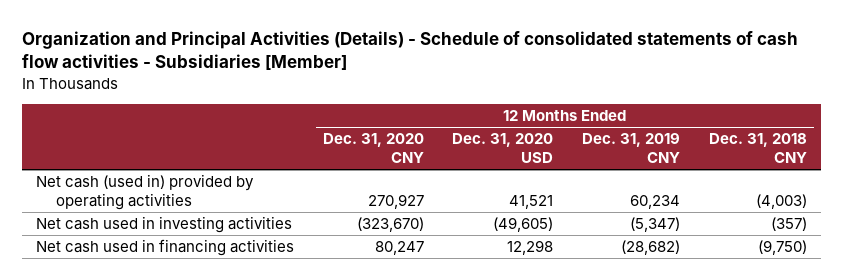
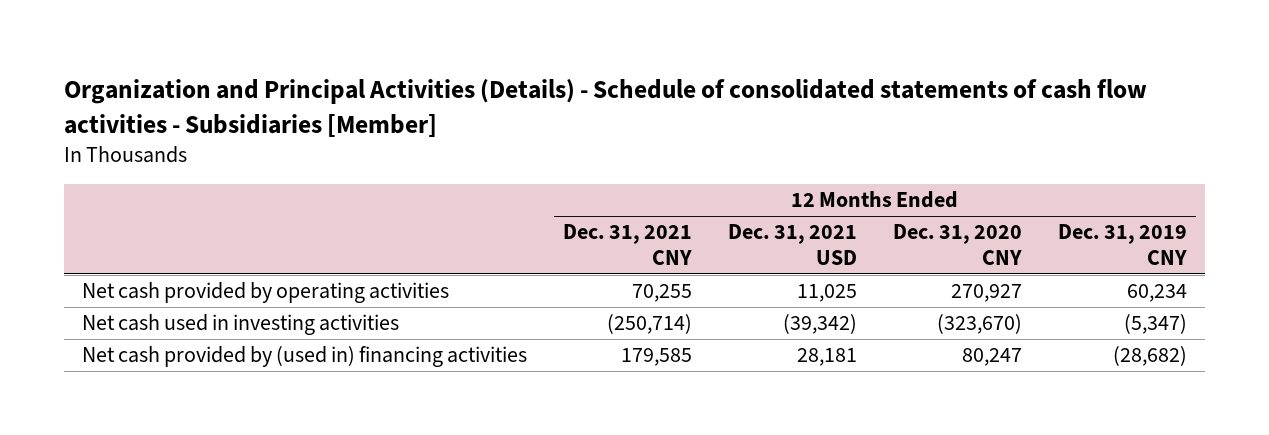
- | 12 Months Ended Dec. 31, 2020 CNY | 12 Months Ended Dec. 31, 2020 USD | 12 Months Ended Dec. 31, 2019 CNY | 12 Months Ended Dec. 31, 2018 CNY
+ | 12 Months Ended Dec. 31, 2021 CNY | 12 Months Ended Dec. 31, 2021 USD | 12 Months Ended Dec. 31, 2020 CNY | 12 Months Ended Dec. 31, 2019 CNY
- Net cash (used in) provided by operating activities | 270,927 | 41,521 | 60,234 | (4,003)
+ Net cash provided by operating activities | 70,255 | 11,025 | 270,927 | 60,234
- Net cash used in financing activities | 80,247 | 12,298 | (28,682) | (9,750)
+ Net cash provided by (used in) financing activities | 179,585 | 28,181 | 80,247 | (28,682)

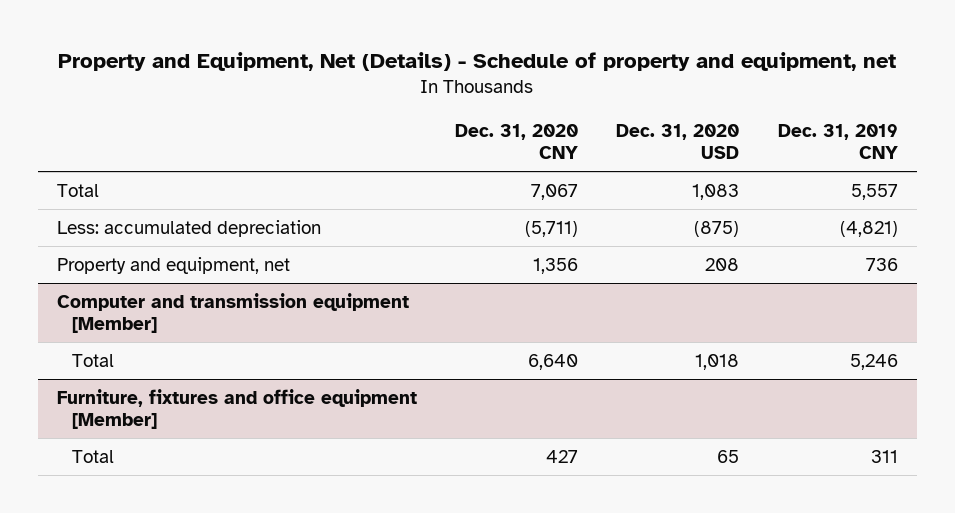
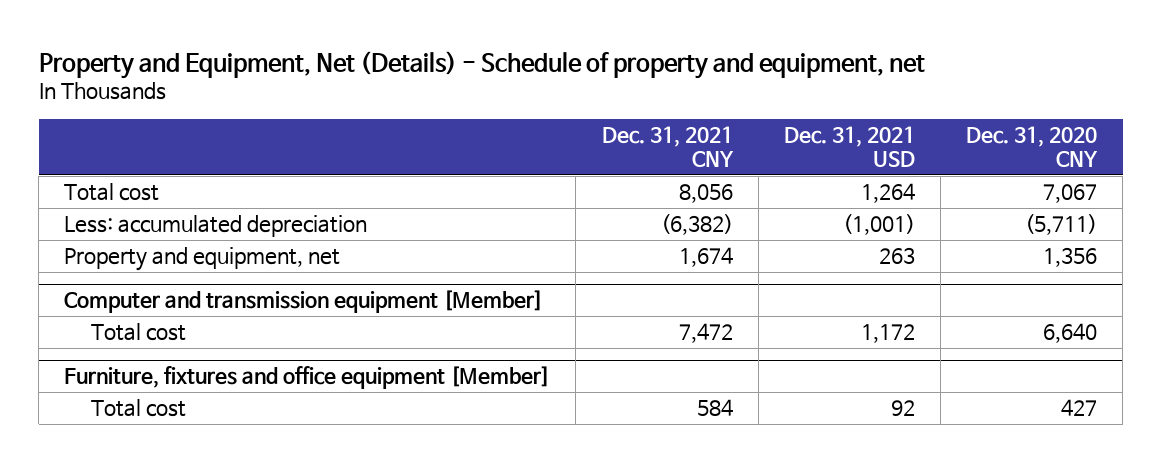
- | Dec. 31, 2020 CNY | Dec. 31, 2020 USD | Dec. 31, 2019 CNY
+ | Dec. 31, 2021 CNY | Dec. 31, 2021 USD | Dec. 31, 2020 CNY
- Total | 7,067 | 1,083 | 5,557
+ Total cost | 8,056 | 1,264 | 7,067
@ Computer and transmission equipment [Member]
- Total | 6,640 | 1,018 | 5,246
+ Total cost | 7,472 | 1,172 | 6,640
@ Furniture, fixtures and office equipment [Member]
- Total | 427 | 65 | 311
+ Total cost | 584 | 92 | 427

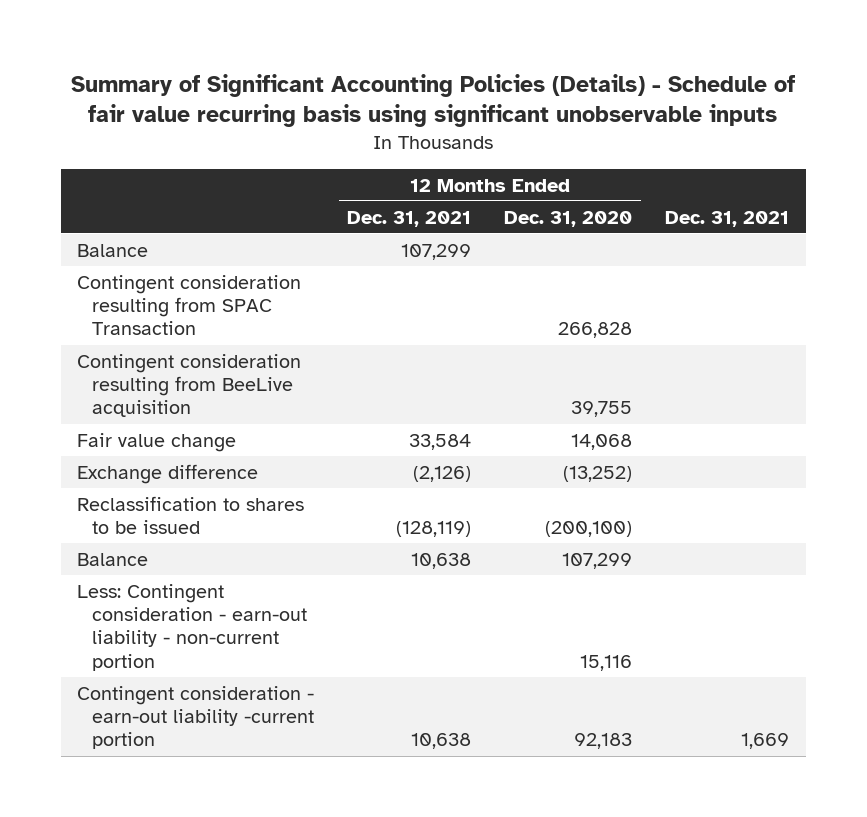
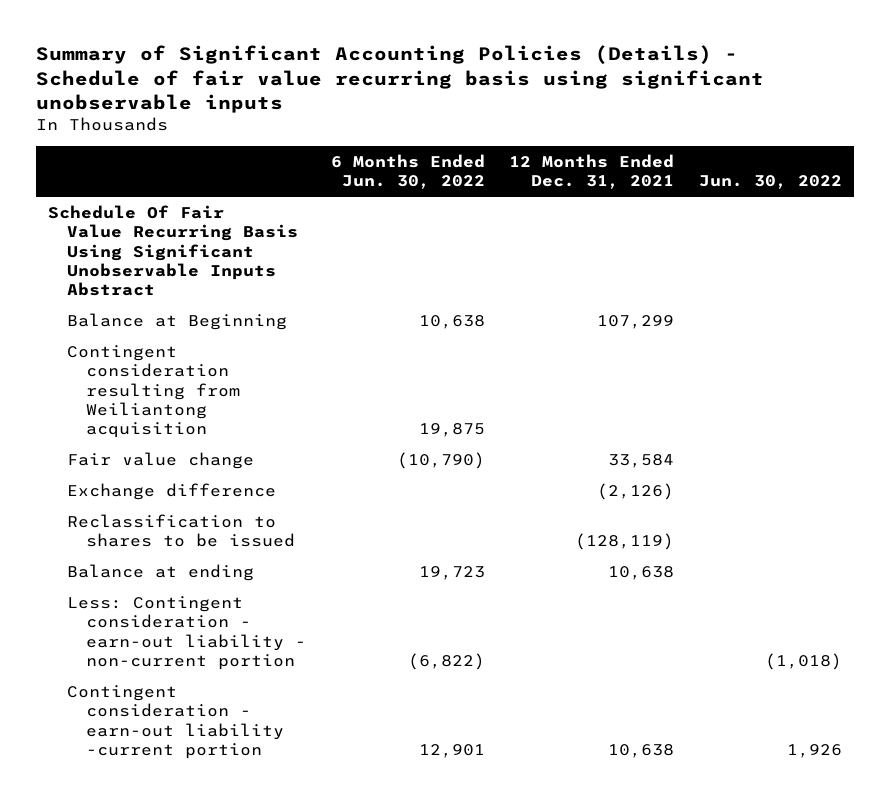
- | 12 Months Ended Dec. 31, 2021 | 12 Months Ended Dec. 31, 2020 | Dec. 31, 2021
+ | 6 Months Ended Jun. 30, 2022 | 12 Months Ended Dec. 31, 2021 | Jun. 30, 2022
- Balance | 107,299 | |
- Contingent consideration resulting from SPAC Transaction | | 266,828 |
- Contingent consideration resulting from BeeLive acquisition | | 39,755 |
+ Schedule Of Fair Value Recurring Basis Using Significant Unobservable Inputs Abstract
+ Balance at Beginning | 10,638 | 107,299 |
+ Contingent consideration resulting from Weiliantong acquisition | 19,875 | |
- Balance | 10,638 | 107,299 |
+ Balance at ending | 19,723 | 10,638 |

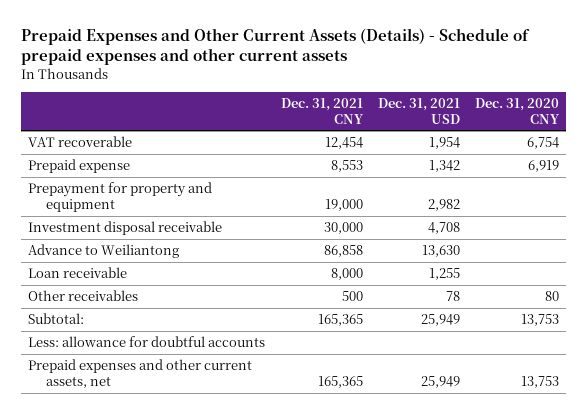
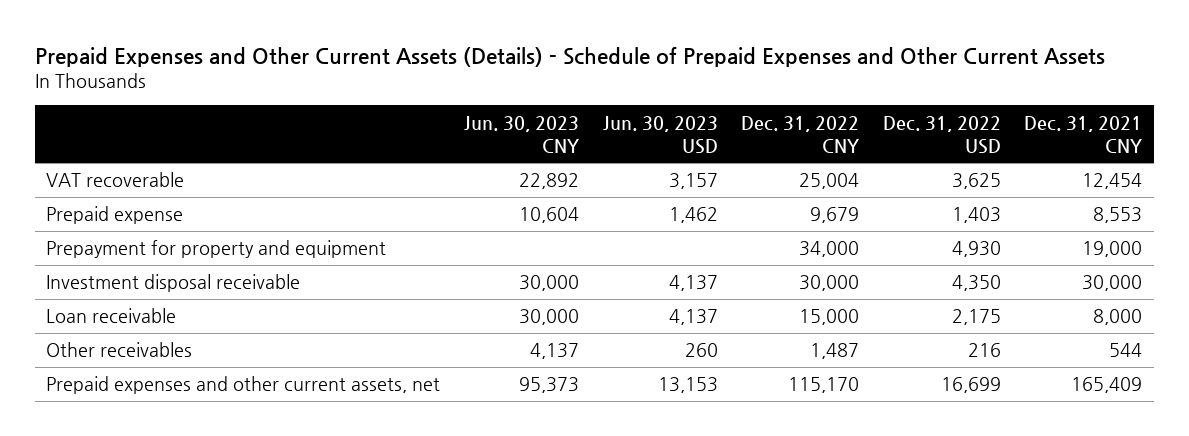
- Prepaid Expenses and Other Current Assets (Details) - Schedule of prepaid expenses and other current assets
+ Prepaid Expenses and Other Current Assets (Details) - Schedule of Prepaid Expenses and Other Current Assets
- | Dec. 31, 2021 CNY | Dec. 31, 2021 USD | Dec. 31, 2020 CNY
+ | Jun. 30, 2023 CNY | Jun. 30, 2023 USD | Dec. 31, 2022 CNY | Dec. 31, 2022 USD | Dec. 31, 2021 CNY
- Advance to Weiliantong | 86,858 | 13,630 |
- Other receivables | 500 | 78 | 80
- Subtotal: | 165,365 | 25,949 | 13,753
- Less: allowance for doubtful accounts
- Prepaid expenses and other current assets, net | 165,365 | 25,949 | 13,753
+ Other receivables | 4,137 | 260 | 1,487 | 216 | 544
+ Prepaid expenses and other current assets, net | 95,373 | 13,153 | 115,170 | 16,699 | 165,409

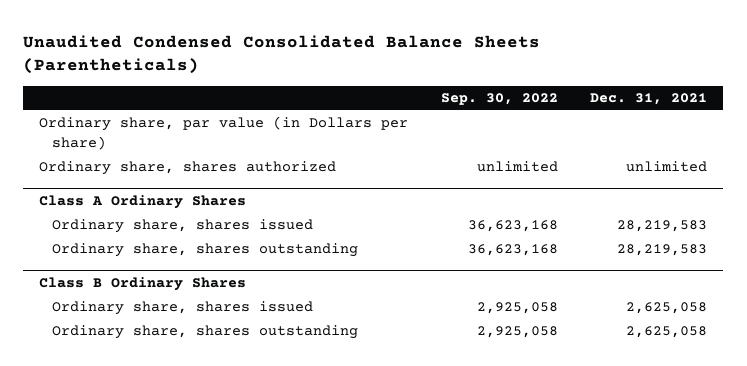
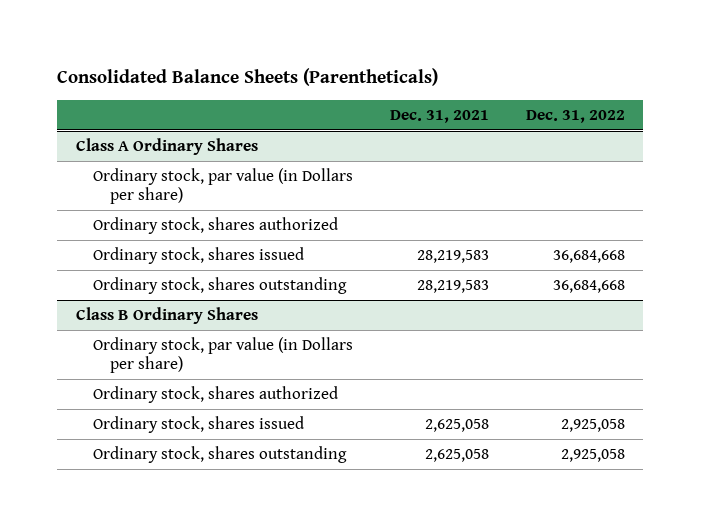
- Unaudited Condensed Consolidated Balance Sheets (Parentheticals)
+ Consolidated Balance Sheets (Parentheticals)
- | Sep. 30, 2022 | Dec. 31, 2021
+ | Dec. 31, 2021 | Dec. 31, 2022
- Ordinary share, par value (in Dollars per share)
- Ordinary share, shares authorized | unlimited | unlimited
@ Class A Ordinary Shares
- Ordinary share, shares issued | 36,623,168 | 28,219,583
- Ordinary share, shares outstanding | 36,623,168 | 28,219,583
+ Ordinary stock, par value (in Dollars per share)
+ Ordinary stock, shares authorized
+ Ordinary stock, shares issued | 28,219,583 | 36,684,668
+ Ordinary stock, shares outstanding | 28,219,583 | 36,684,668
@ Class B Ordinary Shares
- Ordinary share, shares issued | 2,925,058 | 2,625,058
- Ordinary share, shares outstanding | 2,925,058 | 2,625,058
+ Ordinary stock, par value (in Dollars per share)
+ Ordinary stock, shares authorized
+ Ordinary stock, shares issued | 2,625,058 | 2,925,058
+ Ordinary stock, shares outstanding | 2,625,058 | 2,925,058

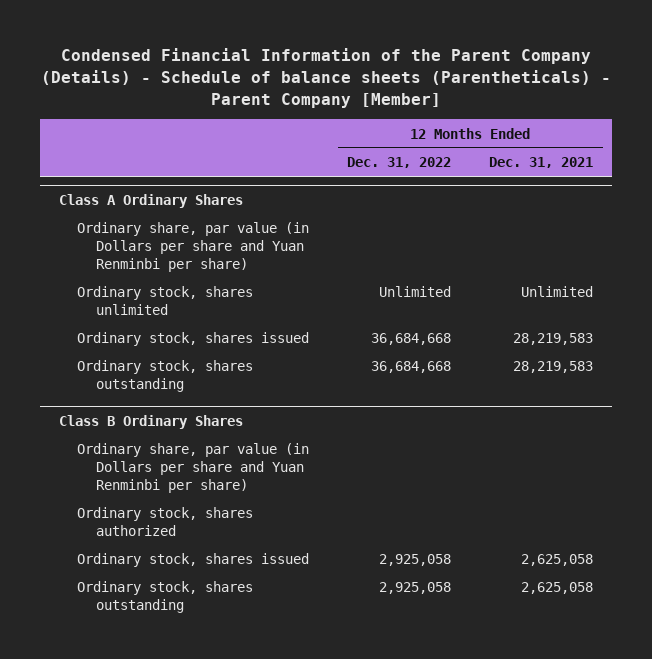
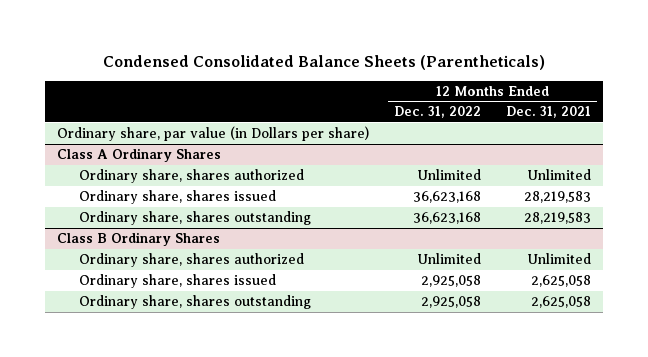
- Condensed Financial Information of the Parent Company (Details) - Schedule of balance sheets (Parentheticals) - Parent Company [Member]
+ Condensed Consolidated Balance Sheets (Parentheticals)
+ Ordinary share, par value (in Dollars per share)
@ Class A Ordinary Shares
- Ordinary share, par value (in Dollars per share and Yuan Renminbi per share)
- Ordinary stock, shares unlimited | Unlimited | Unlimited
- Ordinary stock, shares issued | 36,684,668 | 28,219,583
- Ordinary stock, shares outstanding | 36,684,668 | 28,219,583
+ Ordinary share, shares authorized | Unlimited | Unlimited
+ Ordinary share, shares issued | 36,623,168 | 28,219,583
+ Ordinary share, shares outstanding | 36,623,168 | 28,219,583
@ Class B Ordinary Shares
- Ordinary share, par value (in Dollars per share and Yuan Renminbi per share)
- Ordinary stock, shares authorized
- Ordinary stock, shares issued | 2,925,058 | 2,625,058
- Ordinary stock, shares outstanding | 2,925,058 | 2,625,058
+ Ordinary share, shares authorized | Unlimited | Unlimited
+ Ordinary share, shares issued | 2,925,058 | 2,625,058
+ Ordinary share, shares outstanding | 2,925,058 | 2,625,058

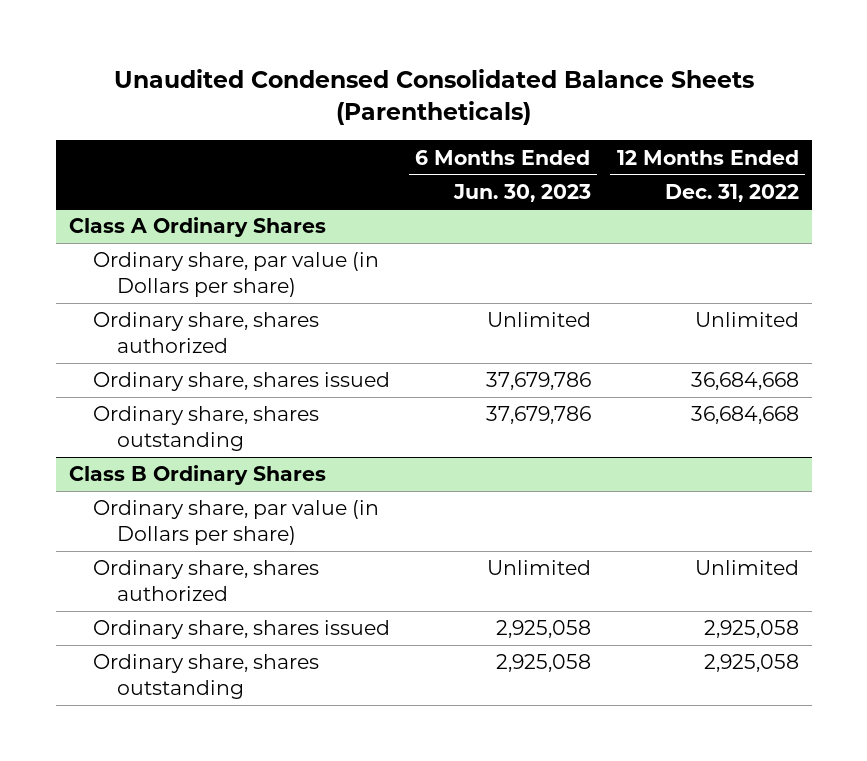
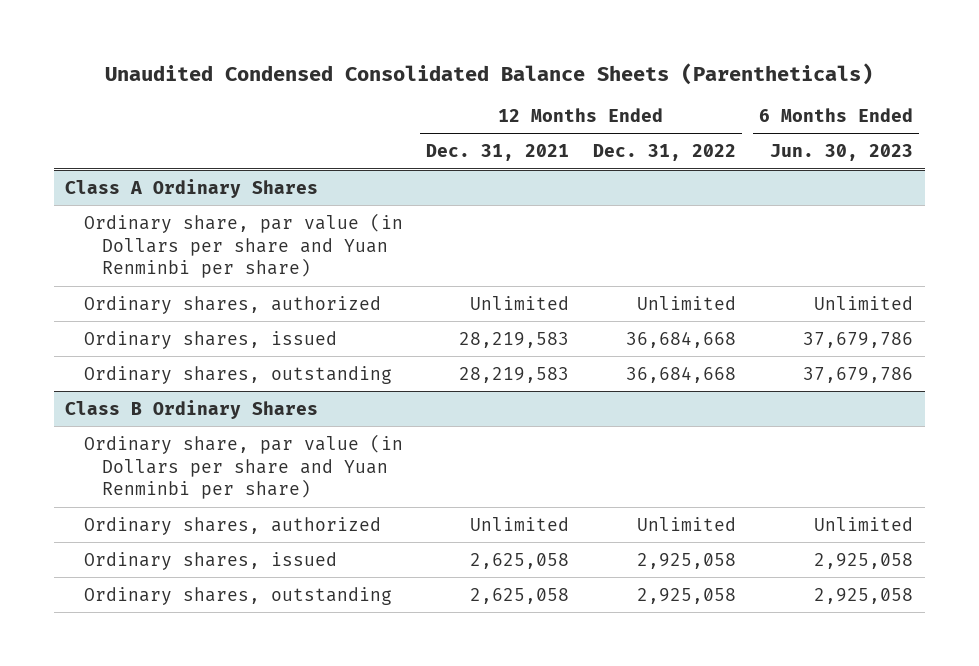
- | 6 Months Ended Jun. 30, 2023 | 12 Months Ended Dec. 31, 2022
+ | 12 Months Ended Dec. 31, 2021 | 12 Months Ended Dec. 31, 2022 | 6 Months Ended Jun. 30, 2023
@ Class A Ordinary Shares
- Ordinary share, par value (in Dollars per share)
- Ordinary share, shares authorized | Unlimited | Unlimited
- Ordinary share, shares issued | 37,679,786 | 36,684,668
- Ordinary share, shares outstanding | 37,679,786 | 36,684,668
+ Ordinary share, par value (in Dollars per share and Yuan Renminbi per share)
+ Ordinary shares, authorized | Unlimited | Unlimited | Unlimited
+ Ordinary shares, issued | 28,219,583 | 36,684,668 | 37,679,786
+ Ordinary shares, outstanding | 28,219,583 | 36,684,668 | 37,679,786
@ Class B Ordinary Shares
- Ordinary share, par value (in Dollars per share)
- Ordinary share, shares authorized | Unlimited | Unlimited
- Ordinary share, shares issued | 2,925,058 | 2,925,058
- Ordinary share, shares outstanding | 2,925,058 | 2,925,058
+ Ordinary share, par value (in Dollars per share and Yuan Renminbi per share)
+ Ordinary shares, authorized | Unlimited | Unlimited | Unlimited
+ Ordinary shares, issued | 2,625,058 | 2,925,058 | 2,925,058
+ Ordinary shares, outstanding | 2,625,058 | 2,925,058 | 2,925,058

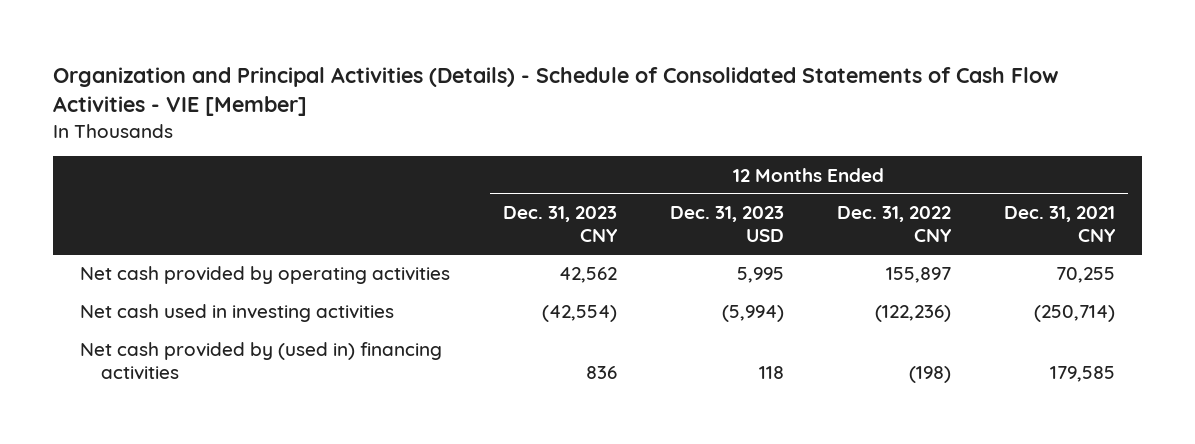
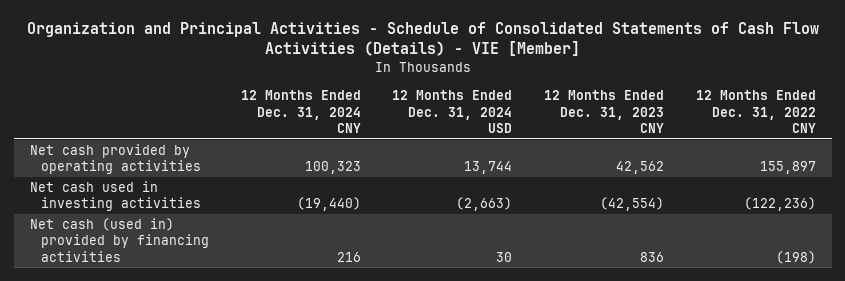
- Organization and Principal Activities (Details) - Schedule of Consolidated Statements of Cash Flow Activities - VIE [Member]
+ Organization and Principal Activities - Schedule of Consolidated Statements of Cash Flow Activities (Details) - VIE [Member]
- | 12 Months Ended Dec. 31, 2023 CNY | 12 Months Ended Dec. 31, 2023 USD | 12 Months Ended Dec. 31, 2022 CNY | 12 Months Ended Dec. 31, 2021 CNY
+ | 12 Months Ended Dec. 31, 2024 CNY | 12 Months Ended Dec. 31, 2024 USD | 12 Months Ended Dec. 31, 2023 CNY | 12 Months Ended Dec. 31, 2022 CNY
- Net cash provided by (used in) financing activities | 836 | 118 | (198) | 179,585
+ Net cash (used in) provided by financing activities | 216 | 30 | 836 | (198)

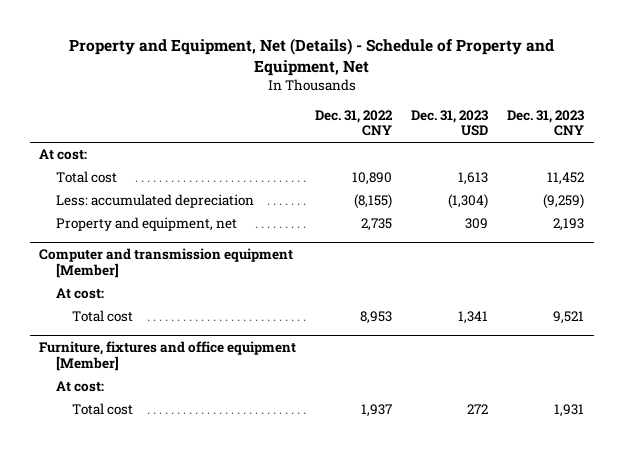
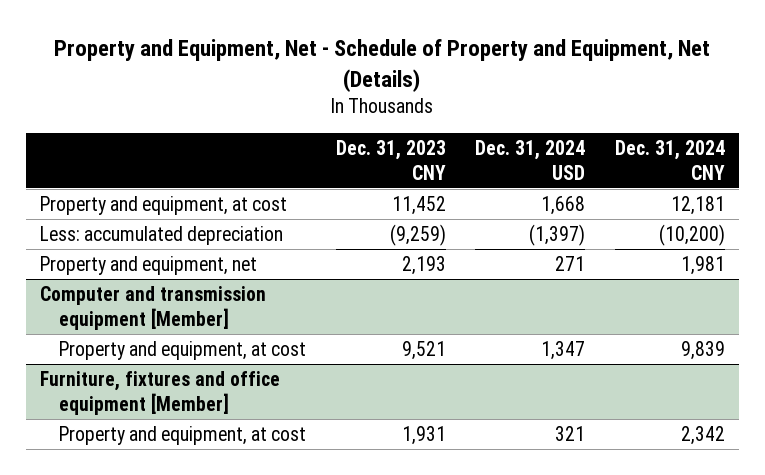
- Property and Equipment, Net (Details) - Schedule of Property and Equipment, Net
+ Property and Equipment, Net - Schedule of Property and Equipment, Net (Details)
- | Dec. 31, 2022 CNY | Dec. 31, 2023 USD | Dec. 31, 2023 CNY
+ | Dec. 31, 2023 CNY | Dec. 31, 2024 USD | Dec. 31, 2024 CNY
- At cost:
- Total cost | 10,890 | 1,613 | 11,452
+ Property and equipment, at cost | 11,452 | 1,668 | 12,181
@ Computer and transmission equipment [Member]
- At cost:
- Total cost | 8,953 | 1,341 | 9,521
+ Property and equipment, at cost | 9,521 | 1,347 | 9,839
@ Furniture, fixtures and office equipment [Member]
- At cost:
- Total cost | 1,937 | 272 | 1,931
+ Property and equipment, at cost | 1,931 | 321 | 2,342

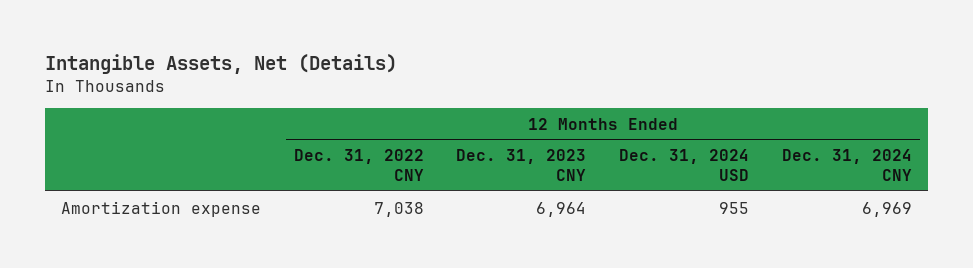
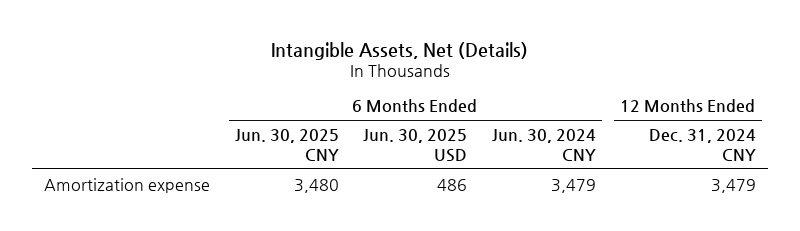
- | 12 Months Ended Dec. 31, 2022 CNY | 12 Months Ended Dec. 31, 2023 CNY | 12 Months Ended Dec. 31, 2024 USD | 12 Months Ended Dec. 31, 2024 CNY
+ | 6 Months Ended Jun. 30, 2025 CNY | 6 Months Ended Jun. 30, 2025 USD | 6 Months Ended Jun. 30, 2024 CNY | 12 Months Ended Dec. 31, 2024 CNY
- Amortization expense | 7,038 | 6,964 | 955 | 6,969
+ Amortization expense | 3,480 | 486 | 3,479 | 3,479

